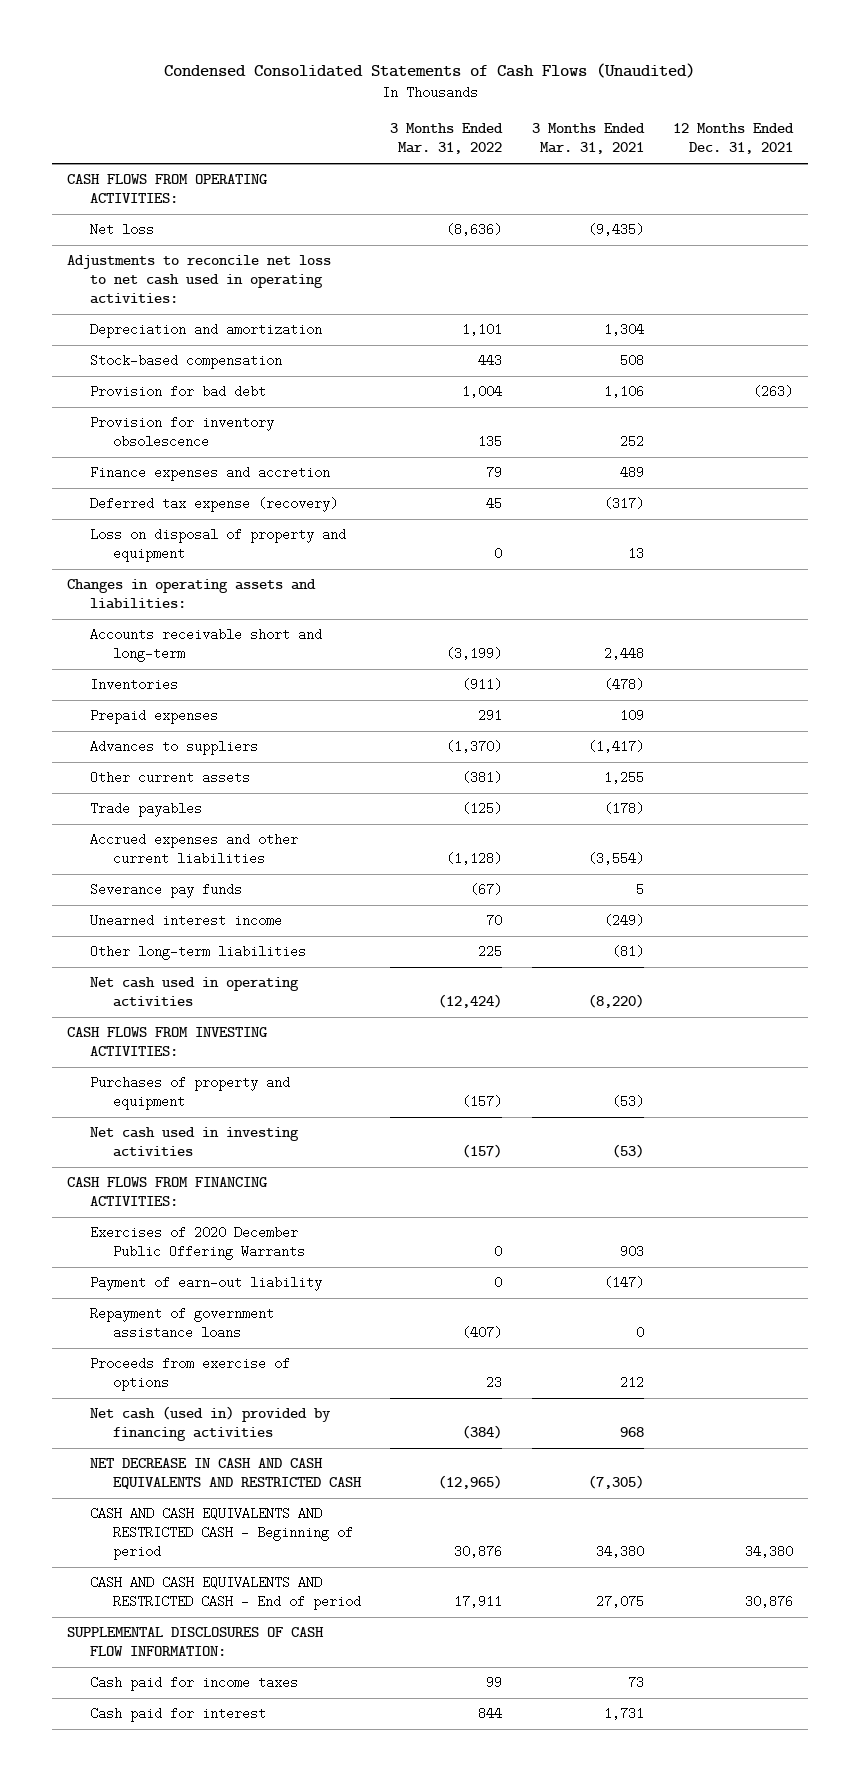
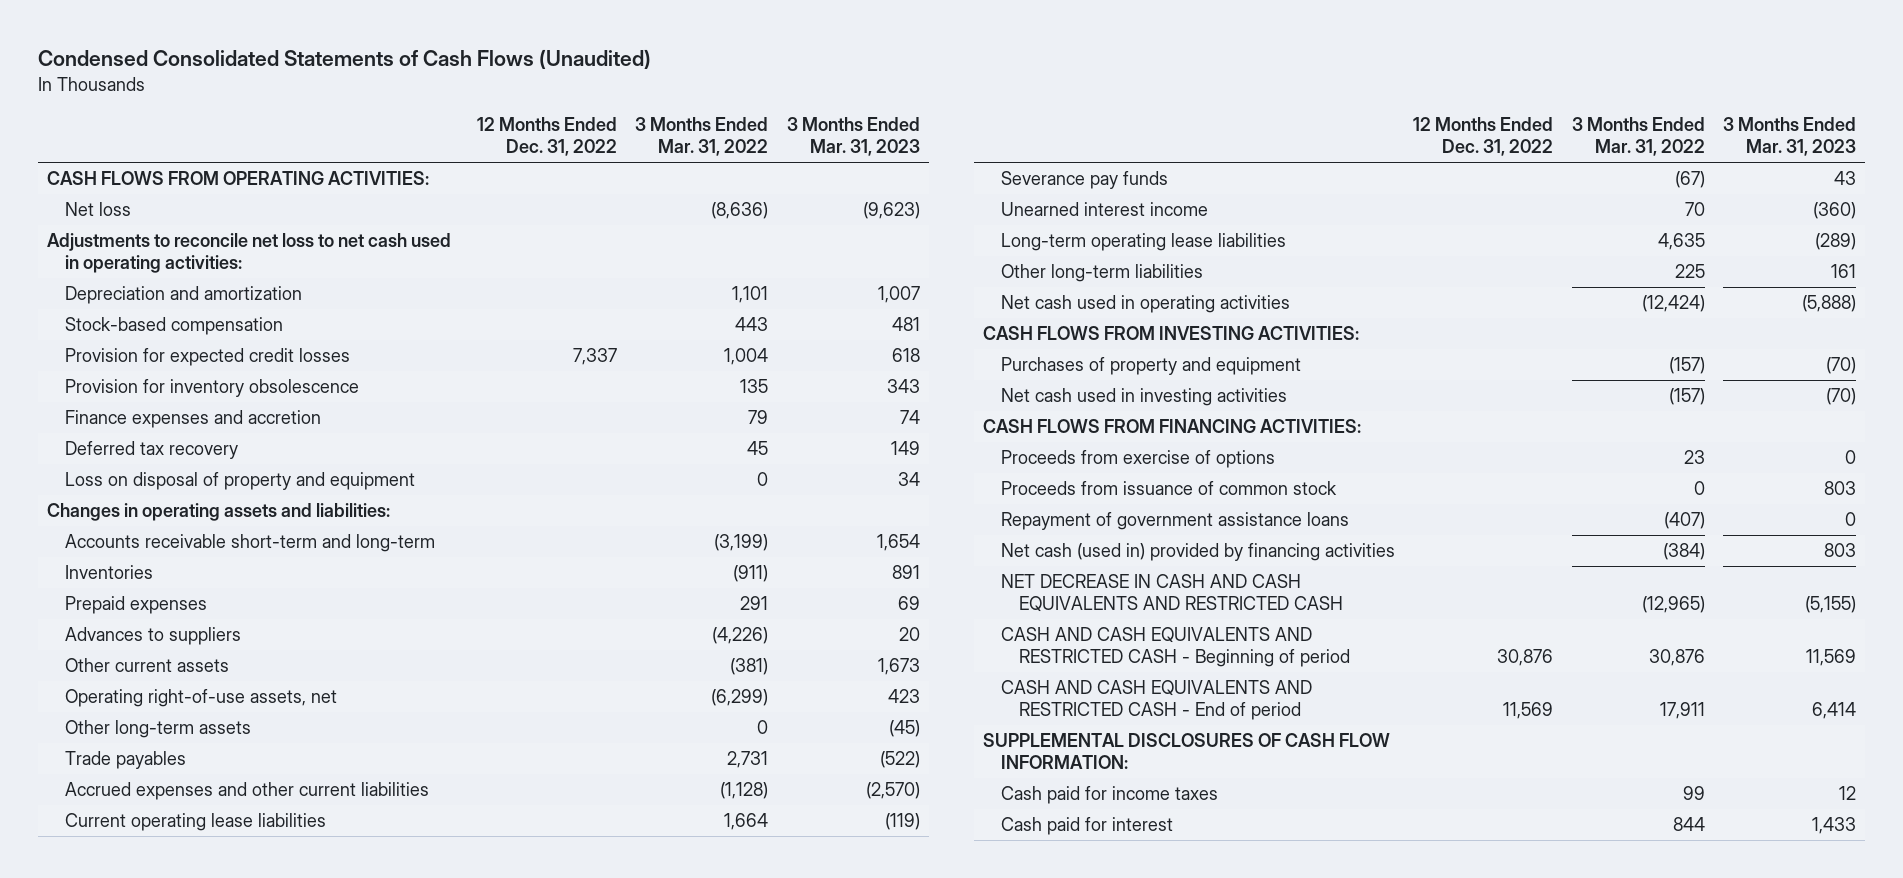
- | 3 Months Ended Mar. 31, 2022 | 3 Months Ended Mar. 31, 2021 | 12 Months Ended Dec. 31, 2021
+ | 12 Months Ended Dec. 31, 2022 | 3 Months Ended Mar. 31, 2022 | 3 Months Ended Mar. 31, 2023
- Provision for bad debt | 1,004 | 1,106 | (263)
+ Provision for expected credit losses | 7,337 | 1,004 | 618
- Deferred tax expense (recovery) | 45 | (317) |
+ Deferred tax recovery | | 45 | 149
- Accounts receivable short and long-term | (3,199) | 2,448 |
+ Accounts receivable short-term and long-term | | (3,199) | 1,654
- Advances to suppliers | (1,370) | (1,417) |
+ Advances to suppliers | | (4,226) | 20
- Trade payables | (125) | (178) |
+ Operating right-of-use assets, net | | (6,299) | 423
+ Other long-term assets | | 0 | (45)
+ Trade payables | | 2,731 | (522)
+ Current operating lease liabilities | | 1,664 | (119)
+ Long-term operating lease liabilities | | 4,635 | (289)
- Exercises of 2020 December Public Offering Warrants | 0 | 903 |
- Payment of earn-out liability | 0 | (147) |
+ Proceeds from issuance of common stock | | 0 | 803
moved down: Repayment of government assistance loans | | (407) | 0

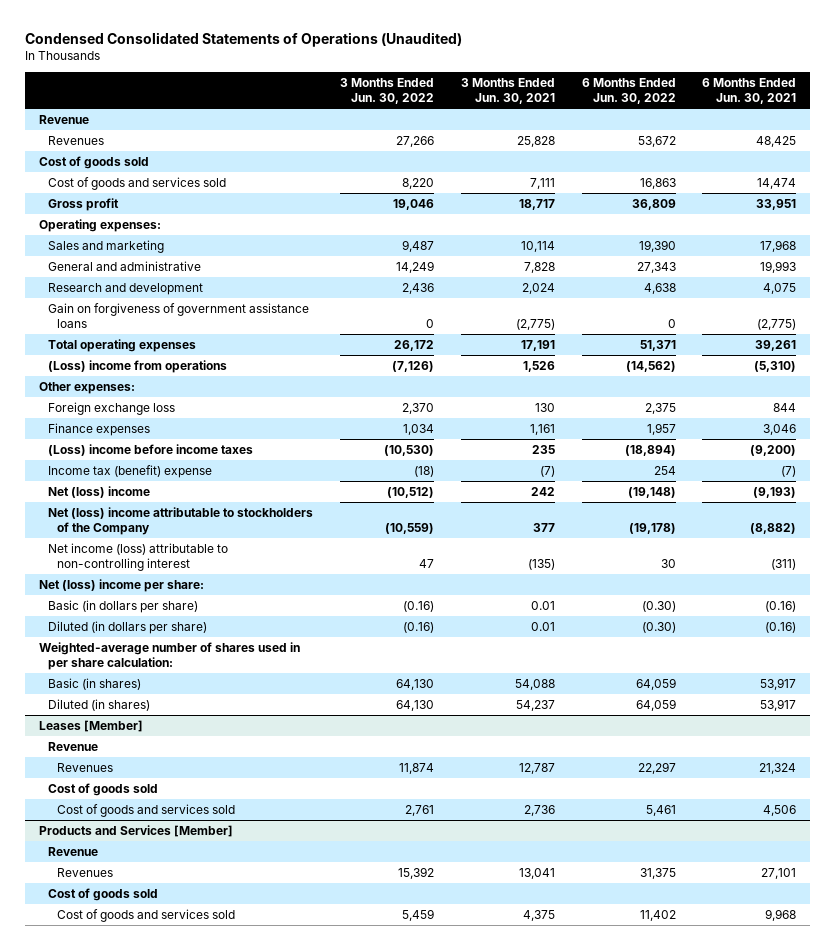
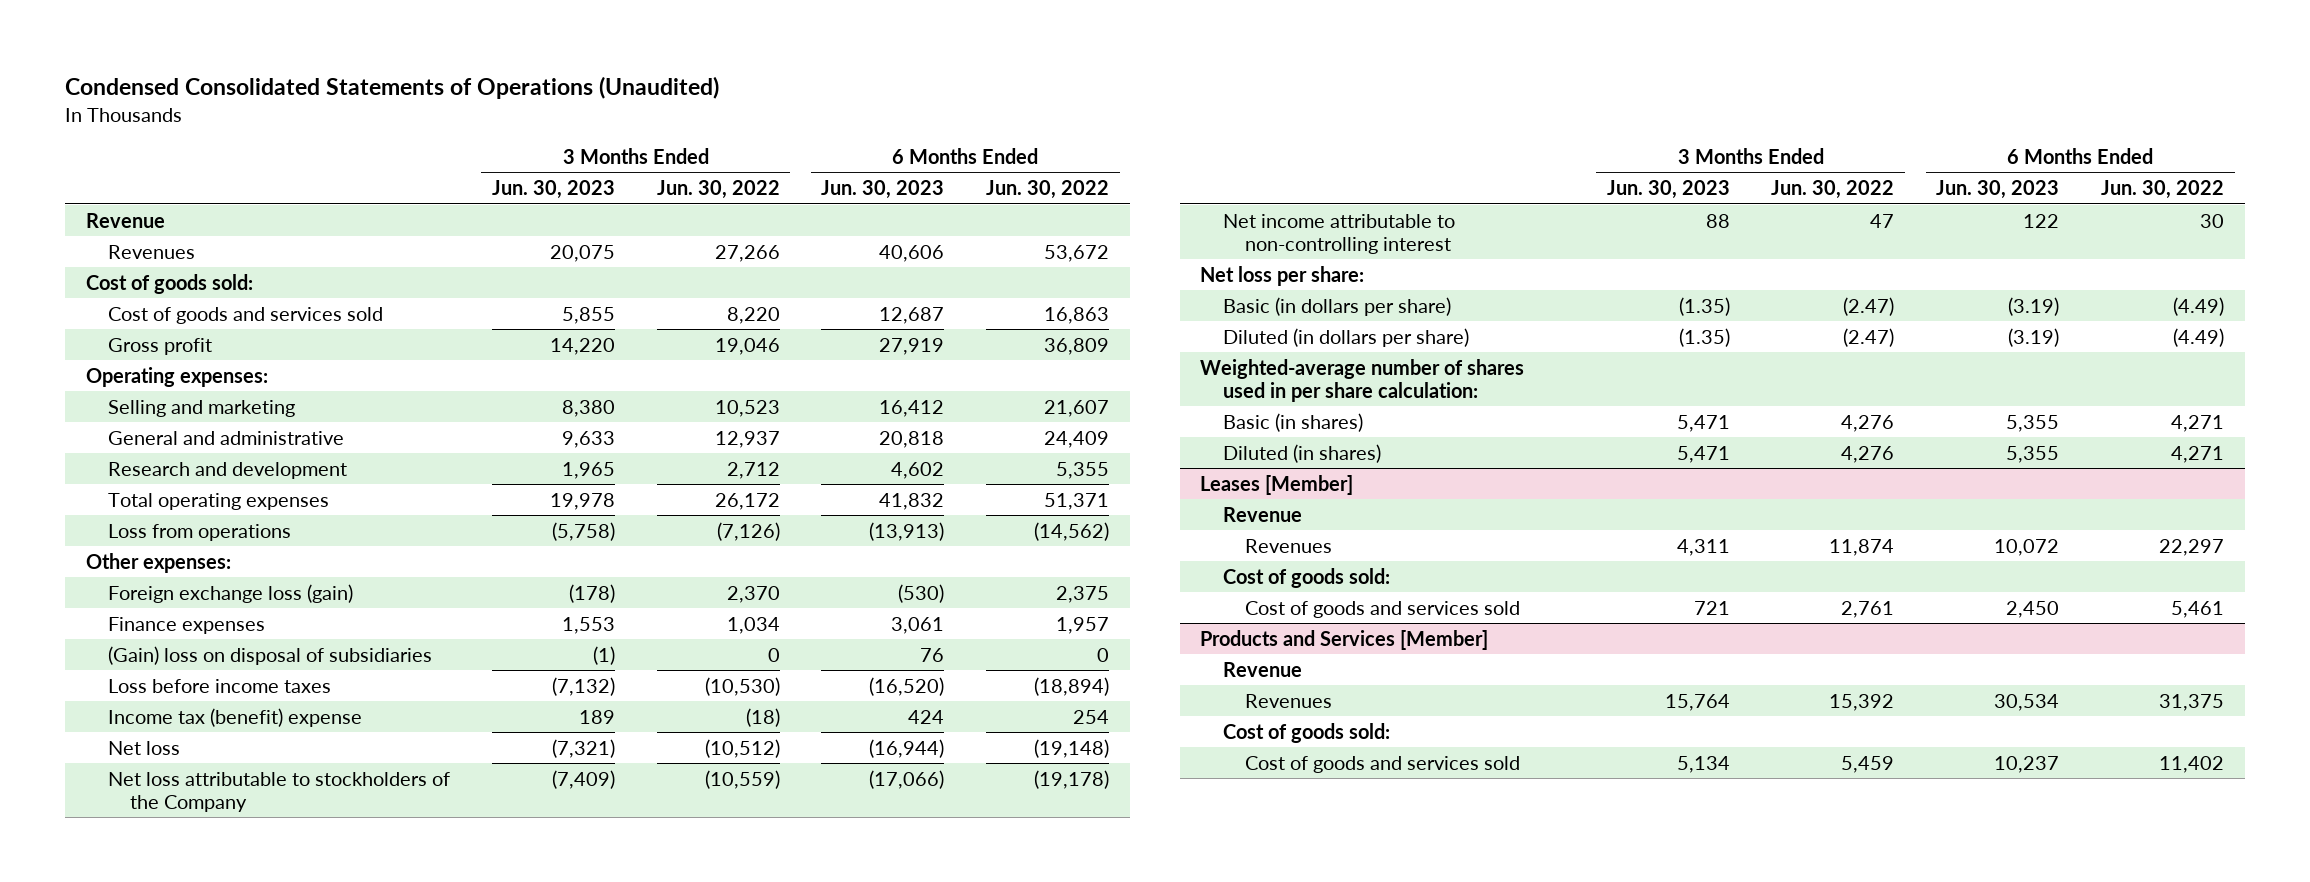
- | 3 Months Ended Jun. 30, 2022 | 3 Months Ended Jun. 30, 2021 | 6 Months Ended Jun. 30, 2022 | 6 Months Ended Jun. 30, 2021
+ | 3 Months Ended Jun. 30, 2023 | 3 Months Ended Jun. 30, 2022 | 6 Months Ended Jun. 30, 2023 | 6 Months Ended Jun. 30, 2022
- Cost of goods sold
+ Cost of goods sold:
- Sales and marketing | 9,487 | 10,114 | 19,390 | 17,968
- General and administrative | 14,249 | 7,828 | 27,343 | 19,993
- Research and development | 2,436 | 2,024 | 4,638 | 4,075
- Gain on forgiveness of government assistance loans | 0 | (2,775) | 0 | (2,775)
+ Selling and marketing | 8,380 | 10,523 | 16,412 | 21,607
+ General and administrative | 9,633 | 12,937 | 20,818 | 24,409
+ Research and development | 1,965 | 2,712 | 4,602 | 5,355
- (Loss) income from operations | (7,126) | 1,526 | (14,562) | (5,310)
+ Loss from operations | (5,758) | (7,126) | (13,913) | (14,562)
- Foreign exchange loss | 2,370 | 130 | 2,375 | 844
+ Foreign exchange loss (gain) | (178) | 2,370 | (530) | 2,375
- (Loss) income before income taxes | (10,530) | 235 | (18,894) | (9,200)
+ (Gain) loss on disposal of subsidiaries | (1) | 0 | 76 | 0
+ Loss before income taxes | (7,132) | (10,530) | (16,520) | (18,894)
- Net (loss) income | (10,512) | 242 | (19,148) | (9,193)
- Net (loss) income attributable to stockholders of the Company | (10,559) | 377 | (19,178) | (8,882)
- Net income (loss) attributable to non-controlling interest | 47 | (135) | 30 | (311)
- Net (loss) income per share:
- Basic (in dollars per share) | (0.16) | 0.01 | (0.30) | (0.16)
- Diluted (in dollars per share) | (0.16) | 0.01 | (0.30) | (0.16)
+ Net loss | (7,321) | (10,512) | (16,944) | (19,148)
+ Net loss attributable to stockholders of the Company | (7,409) | (10,559) | (17,066) | (19,178)
+ Net income attributable to non-controlling interest | 88 | 47 | 122 | 30
+ Net loss per share:
+ Basic (in dollars per share) | (1.35) | (2.47) | (3.19) | (4.49)
+ Diluted (in dollars per share) | (1.35) | (2.47) | (3.19) | (4.49)
- Basic (in shares) | 64,130 | 54,088 | 64,059 | 53,917
- Diluted (in shares) | 64,130 | 54,237 | 64,059 | 53,917
+ Basic (in shares) | 5,471 | 4,276 | 5,355 | 4,271
+ Diluted (in shares) | 5,471 | 4,276 | 5,355 | 4,271
@ Leases [Member]
- Cost of goods sold
+ Cost of goods sold:
@ Products and Services [Member]
- Cost of goods sold
+ Cost of goods sold:

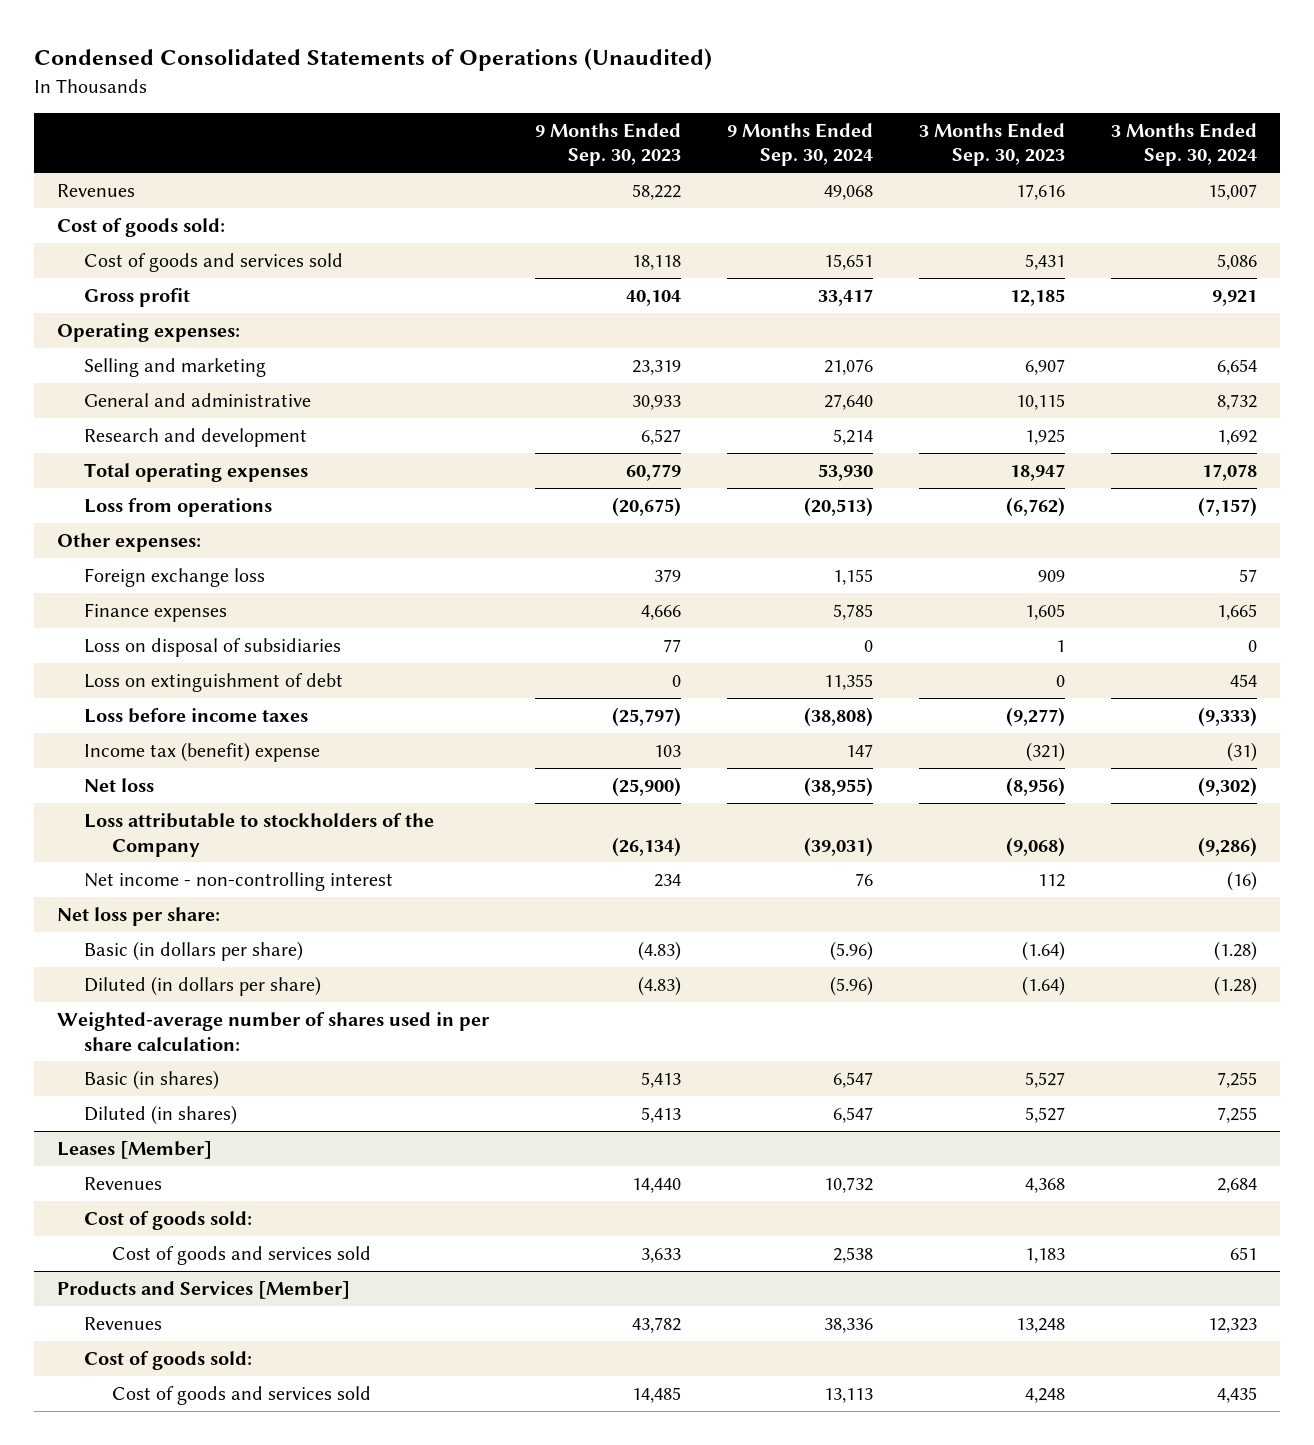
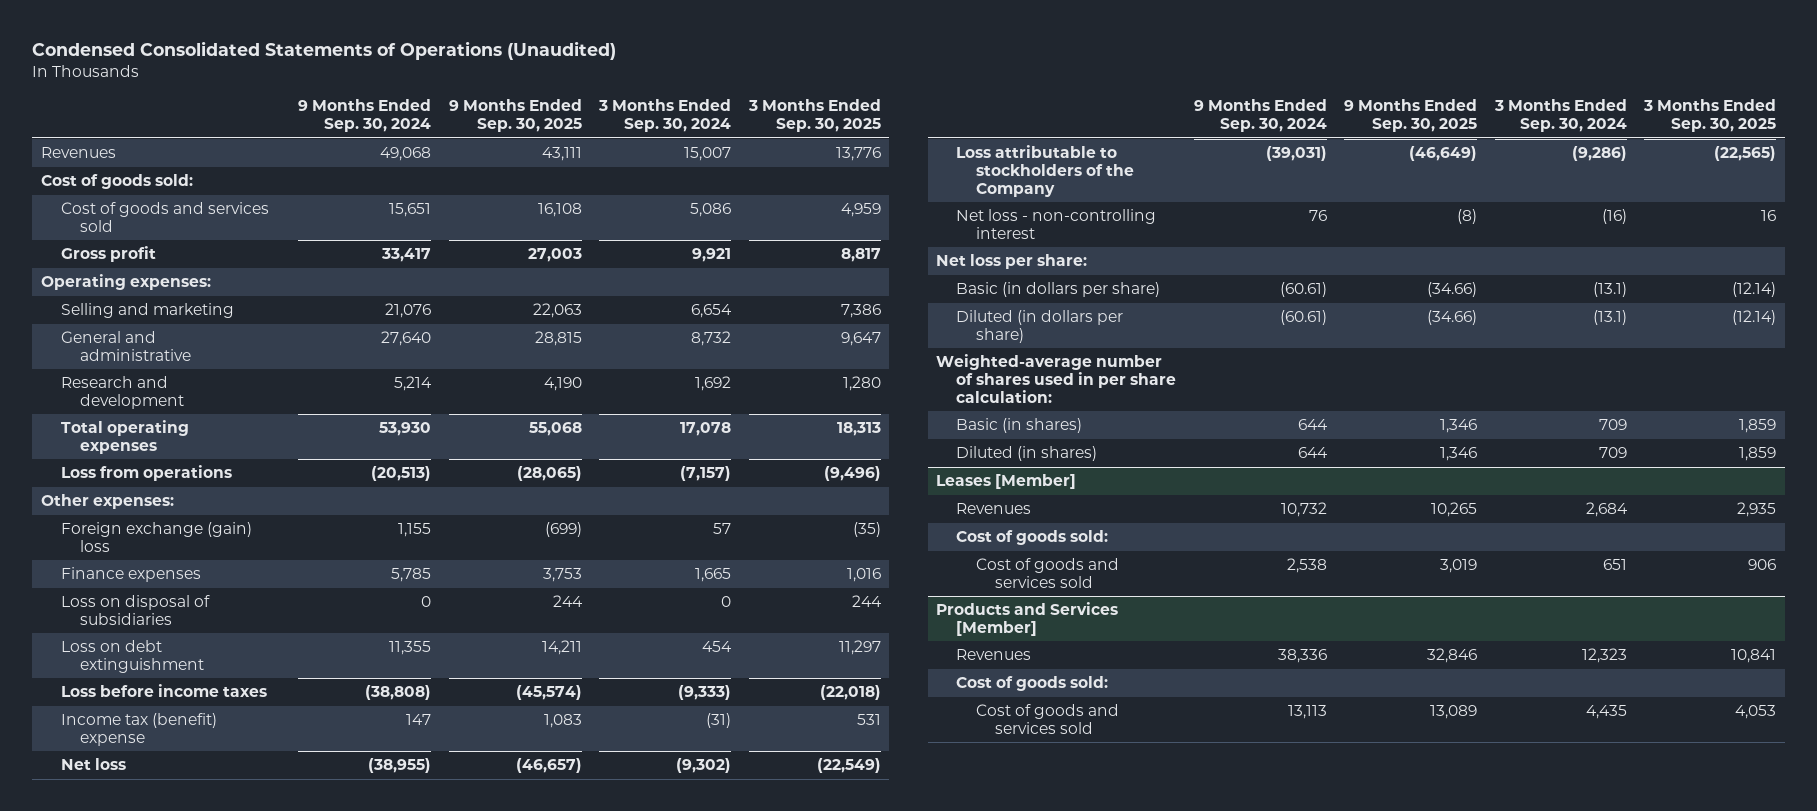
- | 9 Months Ended Sep. 30, 2023 | 9 Months Ended Sep. 30, 2024 | 3 Months Ended Sep. 30, 2023 | 3 Months Ended Sep. 30, 2024
+ | 9 Months Ended Sep. 30, 2024 | 9 Months Ended Sep. 30, 2025 | 3 Months Ended Sep. 30, 2024 | 3 Months Ended Sep. 30, 2025
- Foreign exchange loss | 379 | 1,155 | 909 | 57
+ Foreign exchange (gain) loss | 1,155 | (699) | 57 | (35)
- Loss on extinguishment of debt | 0 | 11,355 | 0 | 454
+ Loss on debt extinguishment | 11,355 | 14,211 | 454 | 11,297
- Net income - non-controlling interest | 234 | 76 | 112 | (16)
+ Net loss - non-controlling interest | 76 | (8) | (16) | 16
- Basic (in dollars per share) | (4.83) | (5.96) | (1.64) | (1.28)
- Diluted (in dollars per share) | (4.83) | (5.96) | (1.64) | (1.28)
+ Basic (in dollars per share) | (60.61) | (34.66) | (13.1) | (12.14)
+ Diluted (in dollars per share) | (60.61) | (34.66) | (13.1) | (12.14)
- Basic (in shares) | 5,413 | 6,547 | 5,527 | 7,255
- Diluted (in shares) | 5,413 | 6,547 | 5,527 | 7,255
+ Basic (in shares) | 644 | 1,346 | 709 | 1,859
+ Diluted (in shares) | 644 | 1,346 | 709 | 1,859

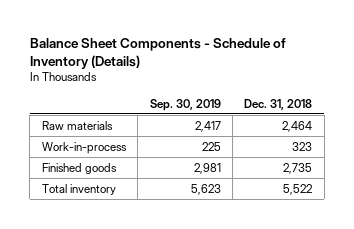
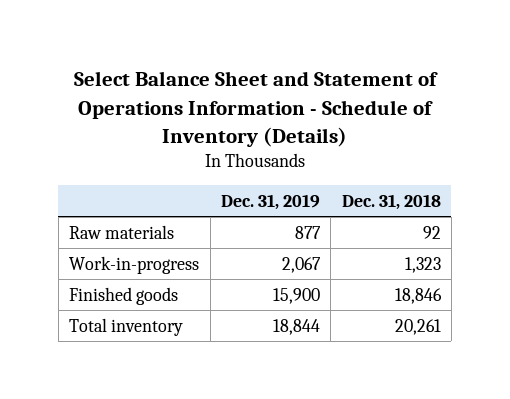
- Balance Sheet Components - Schedule of Inventory (Details)
+ Select Balance Sheet and Statement of Operations Information - Schedule of Inventory (Details)
- | Sep. 30, 2019 | Dec. 31, 2018
+ | Dec. 31, 2019 | Dec. 31, 2018
- Raw materials | 2,417 | 2,464
- Work-in-process | 225 | 323
- Finished goods | 2,981 | 2,735
- Total inventory | 5,623 | 5,522
+ Raw materials | 877 | 92
+ Work-in-progress | 2,067 | 1,323
+ Finished goods | 15,900 | 18,846
+ Total inventory | 18,844 | 20,261

